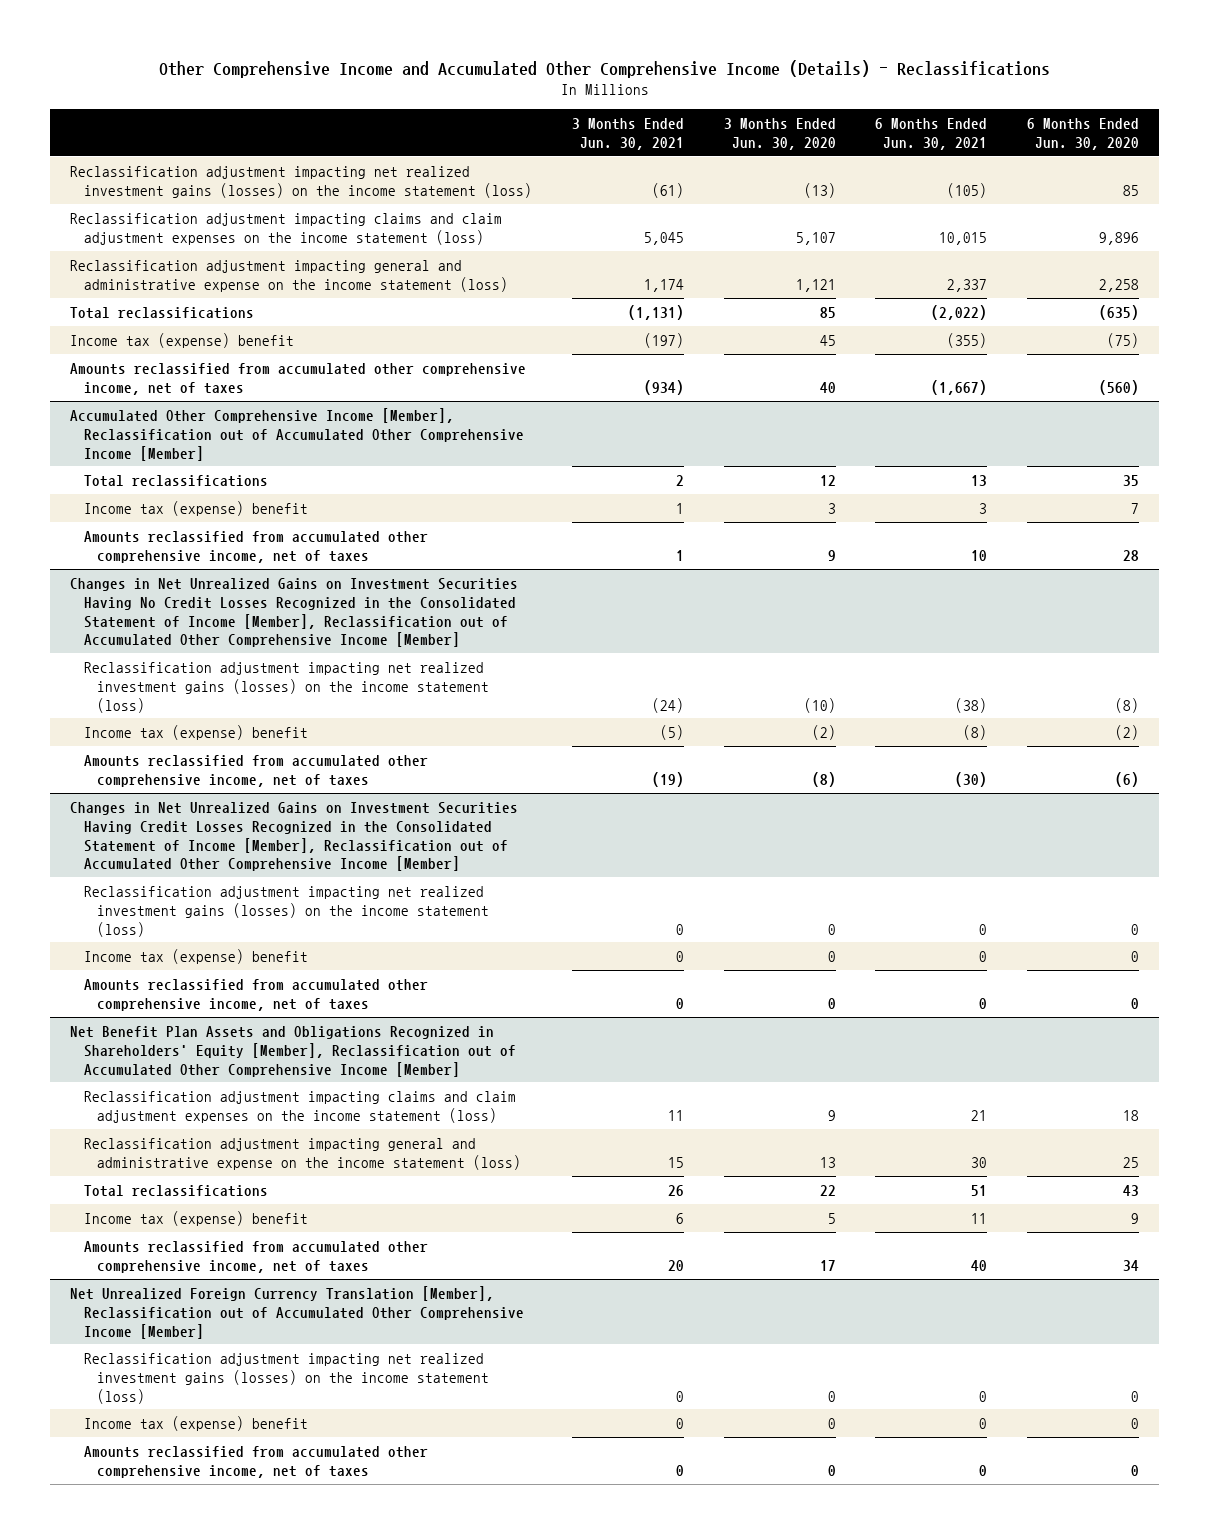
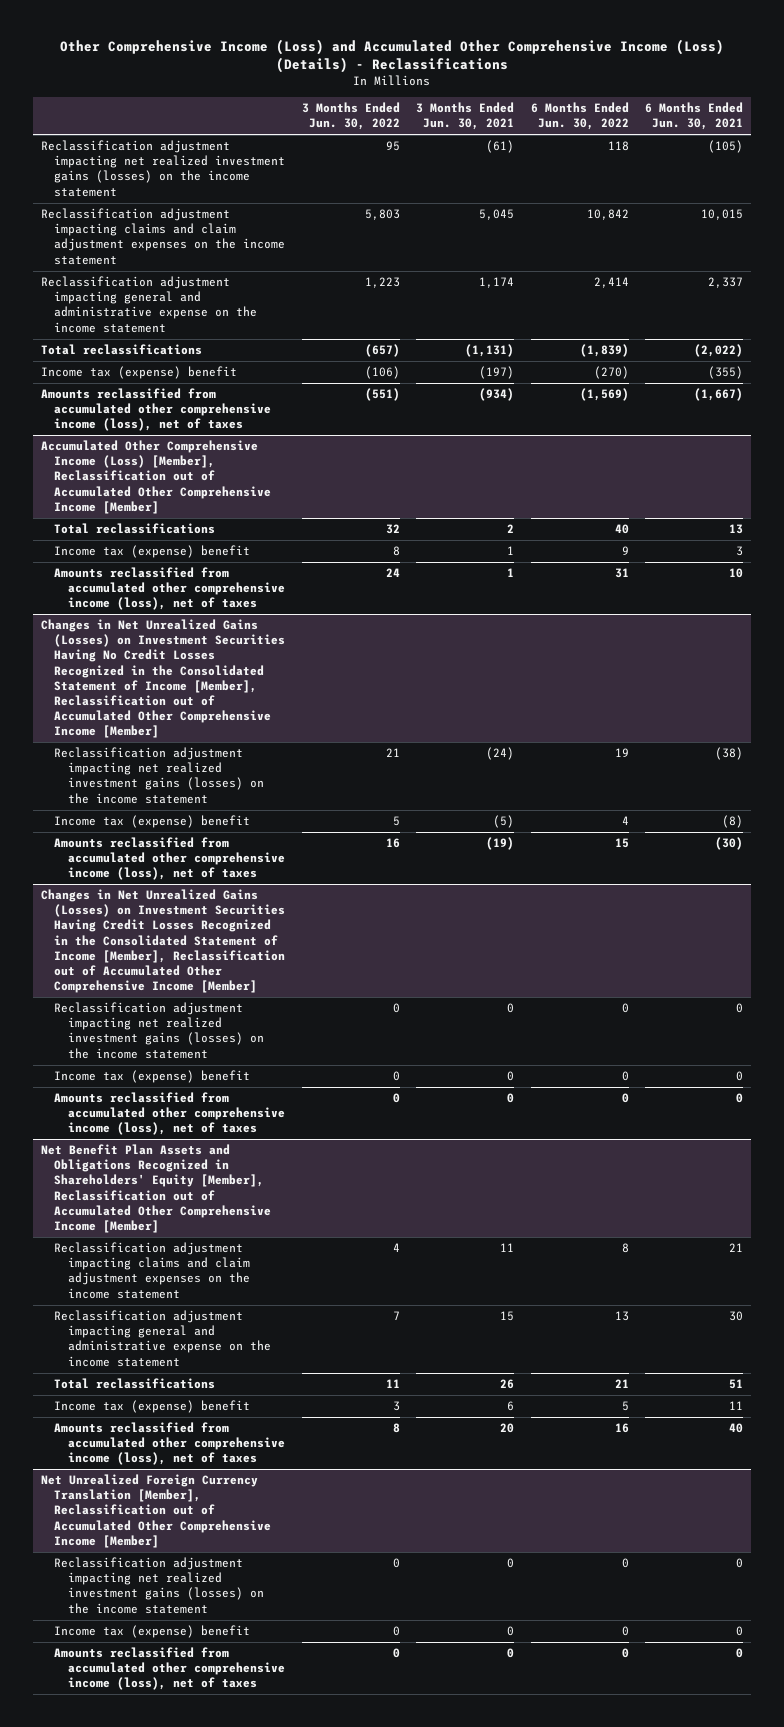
- Other Comprehensive Income and Accumulated Other Comprehensive Income (Details) - Reclassifications
+ Other Comprehensive Income (Loss) and Accumulated Other Comprehensive Income (Loss) (Details) - Reclassifications
- | 3 Months Ended Jun. 30, 2021 | 3 Months Ended Jun. 30, 2020 | 6 Months Ended Jun. 30, 2021 | 6 Months Ended Jun. 30, 2020
+ | 3 Months Ended Jun. 30, 2022 | 3 Months Ended Jun. 30, 2021 | 6 Months Ended Jun. 30, 2022 | 6 Months Ended Jun. 30, 2021
- Reclassification adjustment impacting net realized investment gains (losses) on the income statement (loss) | (61) | (13) | (105) | 85
- Reclassification adjustment impacting claims and claim adjustment expenses on the income statement (loss) | 5,045 | 5,107 | 10,015 | 9,896
- Reclassification adjustment impacting general and administrative expense on the income statement (loss) | 1,174 | 1,121 | 2,337 | 2,258
+ Reclassification adjustment impacting net realized investment gains (losses) on the income statement | 95 | (61) | 118 | (105)
+ Reclassification adjustment impacting claims and claim adjustment expenses on the income statement | 5,803 | 5,045 | 10,842 | 10,015
+ Reclassification adjustment impacting general and administrative expense on the income statement | 1,223 | 1,174 | 2,414 | 2,337
- Amounts reclassified from accumulated other comprehensive income, net of taxes | (934) | 40 | (1,667) | (560)
- Accumulated Other Comprehensive Income [Member], Reclassification out of Accumulated Other Comprehensive Income [Member]
+ Amounts reclassified from accumulated other comprehensive income (loss), net of taxes | (551) | (934) | (1,569) | (1,667)
+ Accumulated Other Comprehensive Income (Loss) [Member], Reclassification out of Accumulated Other Comprehensive Income [Member]
- Amounts reclassified from accumulated other comprehensive income, net of taxes | 1 | 9 | 10 | 28
- Changes in Net Unrealized Gains on Investment Securities Having No Credit Losses Recognized in the Consolidated Statement of Income [Member], Reclassification out of Accumulated Other Comprehensive Income [Member]
- Reclassification adjustment impacting net realized investment gains (losses) on the income statement (loss) | (24) | (10) | (38) | (8)
+ Amounts reclassified from accumulated other comprehensive income (loss), net of taxes | 24 | 1 | 31 | 10
+ Changes in Net Unrealized Gains (Losses) on Investment Securities Having No Credit Losses Recognized in the Consolidated Statement of Income [Member], Reclassification out of Accumulated Other Comprehensive Income [Member]
+ Reclassification adjustment impacting net realized investment gains (losses) on the income statement | 21 | (24) | 19 | (38)
- Amounts reclassified from accumulated other comprehensive income, net of taxes | (19) | (8) | (30) | (6)
- Changes in Net Unrealized Gains on Investment Securities Having Credit Losses Recognized in the Consolidated Statement of Income [Member], Reclassification out of Accumulated Other Comprehensive Income [Member]
- Reclassification adjustment impacting net realized investment gains (losses) on the income statement (loss) | 0 | 0 | 0 | 0
+ Amounts reclassified from accumulated other comprehensive income (loss), net of taxes | 16 | (19) | 15 | (30)
+ Changes in Net Unrealized Gains (Losses) on Investment Securities Having Credit Losses Recognized in the Consolidated Statement of Income [Member], Reclassification out of Accumulated Other Comprehensive Income [Member]
+ Reclassification adjustment impacting net realized investment gains (losses) on the income statement | 0 | 0 | 0 | 0
- Amounts reclassified from accumulated other comprehensive income, net of taxes | 0 | 0 | 0 | 0
+ Amounts reclassified from accumulated other comprehensive income (loss), net of taxes | 0 | 0 | 0 | 0
@ Net Benefit Plan Assets and Obligations Recognized in Shareholders' Equity [Member], Reclassification out of Accumulated Other Comprehensive Income [Member]
- Reclassification adjustment impacting claims and claim adjustment expenses on the income statement (loss) | 11 | 9 | 21 | 18
- Reclassification adjustment impacting general and administrative expense on the income statement (loss) | 15 | 13 | 30 | 25
+ Reclassification adjustment impacting claims and claim adjustment expenses on the income statement | 4 | 11 | 8 | 21
+ Reclassification adjustment impacting general and administrative expense on the income statement | 7 | 15 | 13 | 30
- Amounts reclassified from accumulated other comprehensive income, net of taxes | 20 | 17 | 40 | 34
+ Amounts reclassified from accumulated other comprehensive income (loss), net of taxes | 8 | 20 | 16 | 40
@ Net Unrealized Foreign Currency Translation [Member], Reclassification out of Accumulated Other Comprehensive Income [Member]
- Reclassification adjustment impacting net realized investment gains (losses) on the income statement (loss) | 0 | 0 | 0 | 0
+ Reclassification adjustment impacting net realized investment gains (losses) on the income statement | 0 | 0 | 0 | 0
- Amounts reclassified from accumulated other comprehensive income, net of taxes | 0 | 0 | 0 | 0
+ Amounts reclassified from accumulated other comprehensive income (loss), net of taxes | 0 | 0 | 0 | 0

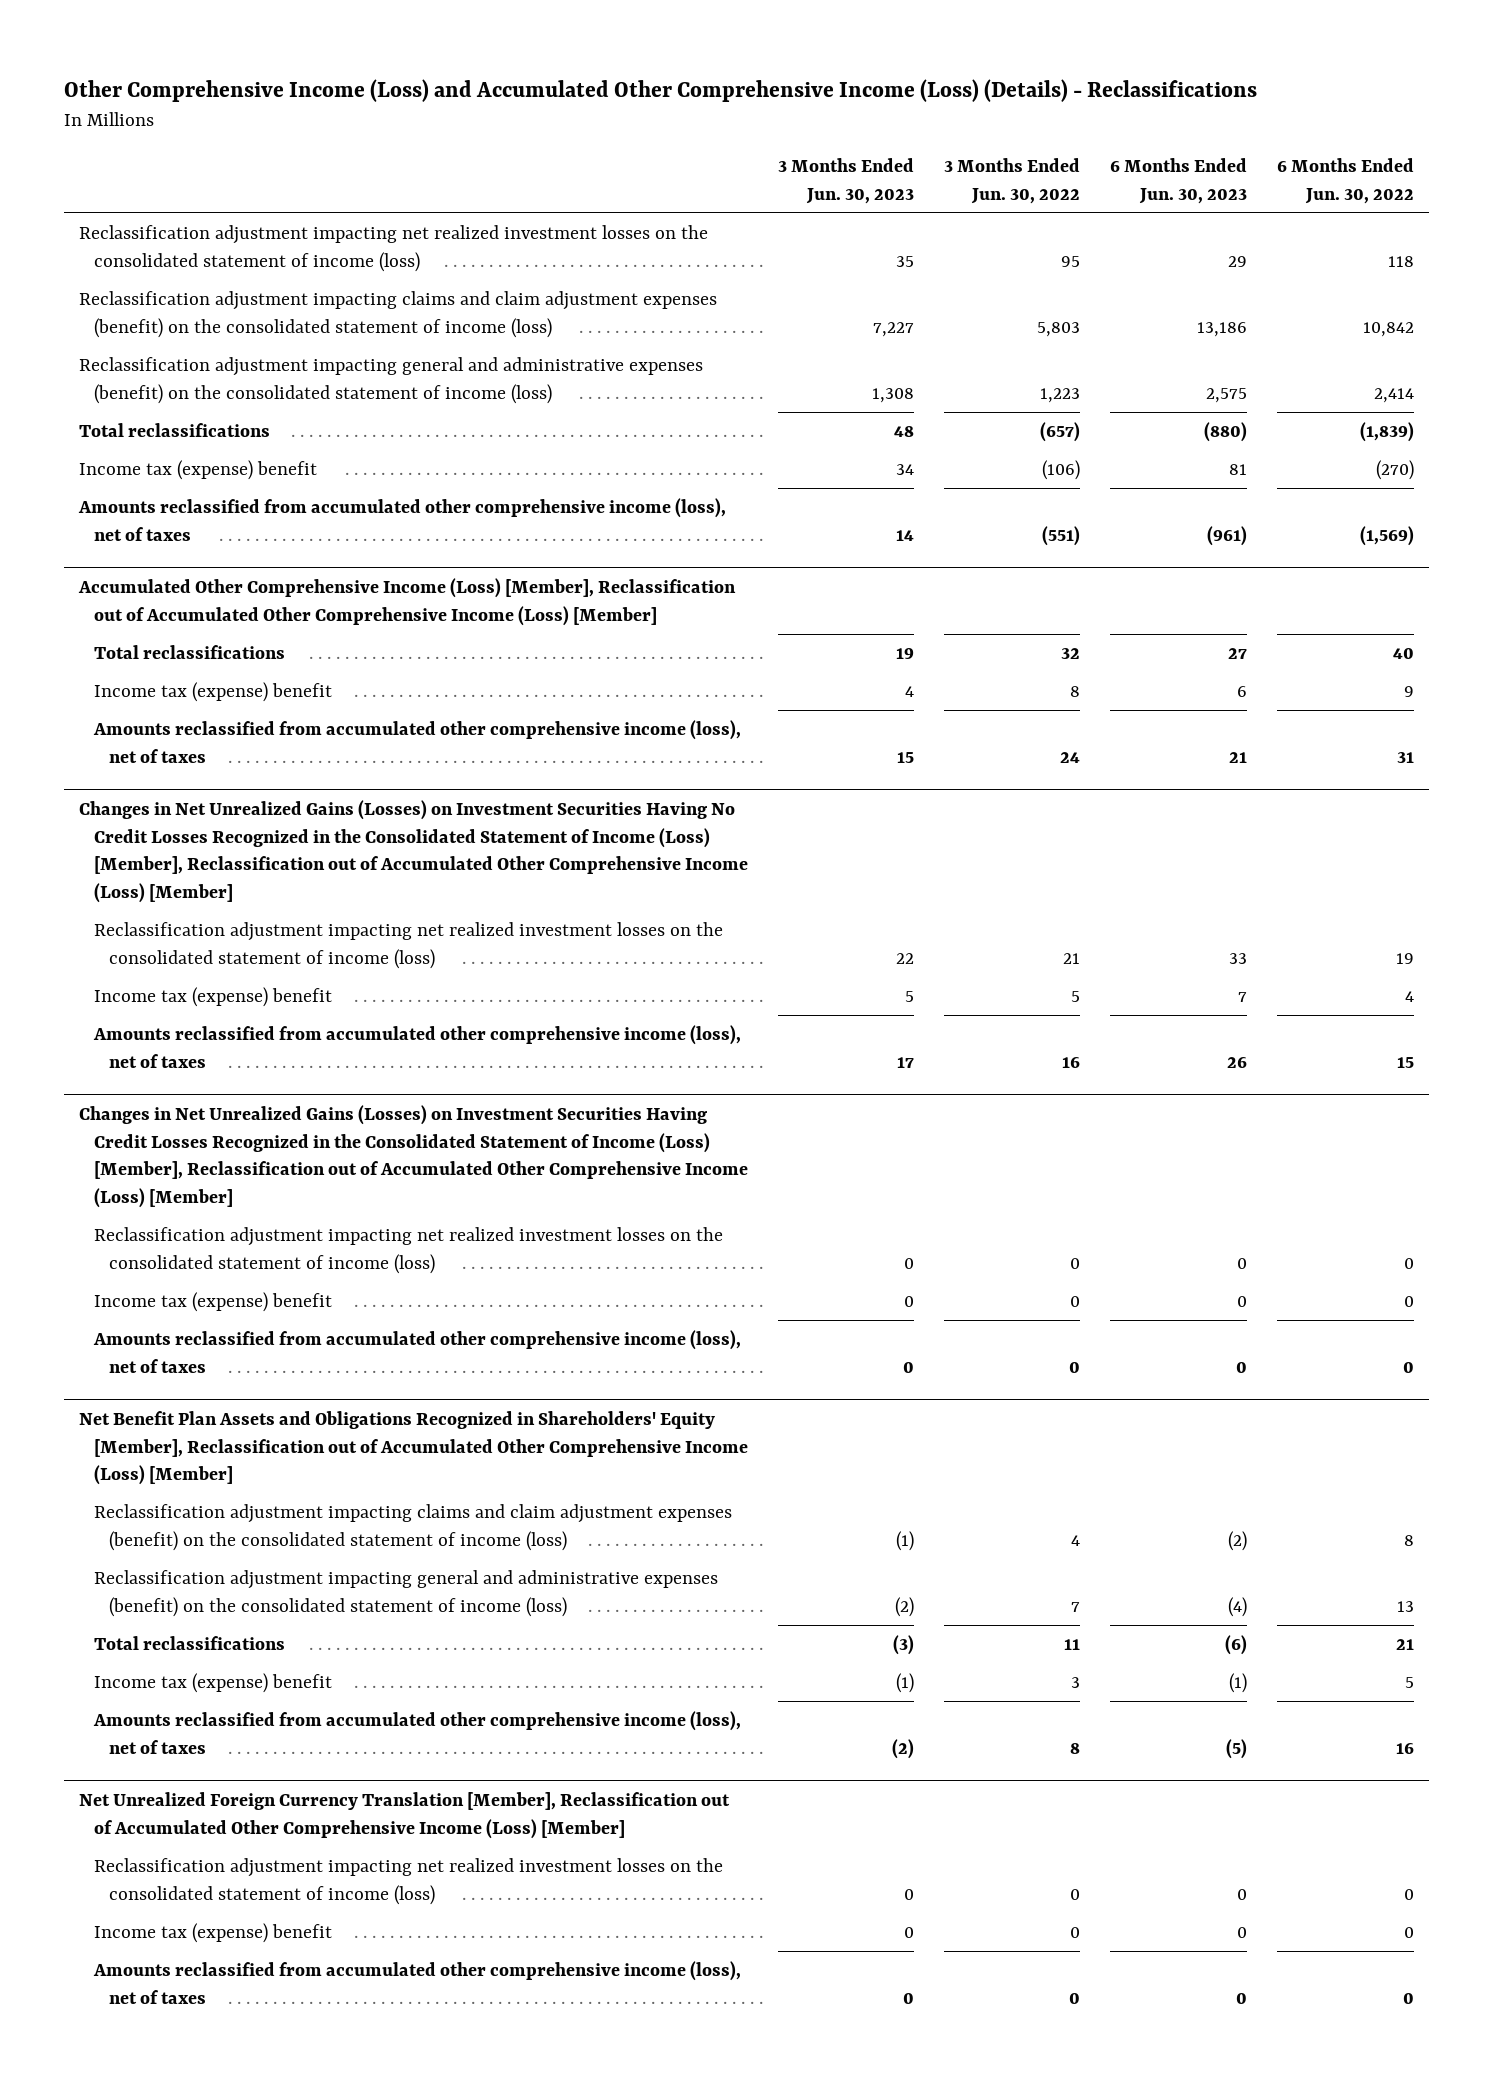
- | 3 Months Ended Jun. 30, 2022 | 3 Months Ended Jun. 30, 2021 | 6 Months Ended Jun. 30, 2022 | 6 Months Ended Jun. 30, 2021
+ | 3 Months Ended Jun. 30, 2023 | 3 Months Ended Jun. 30, 2022 | 6 Months Ended Jun. 30, 2023 | 6 Months Ended Jun. 30, 2022
- Reclassification adjustment impacting net realized investment gains (losses) on the income statement | 95 | (61) | 118 | (105)
- Reclassification adjustment impacting claims and claim adjustment expenses on the income statement | 5,803 | 5,045 | 10,842 | 10,015
- Reclassification adjustment impacting general and administrative expense on the income statement | 1,223 | 1,174 | 2,414 | 2,337
+ Reclassification adjustment impacting net realized investment losses on the consolidated statement of income (loss) | 35 | 95 | 29 | 118
+ Reclassification adjustment impacting claims and claim adjustment expenses (benefit) on the consolidated statement of income (loss) | 7,227 | 5,803 | 13,186 | 10,842
+ Reclassification adjustment impacting general and administrative expenses (benefit) on the consolidated statement of income (loss) | 1,308 | 1,223 | 2,575 | 2,414
- Accumulated Other Comprehensive Income (Loss) [Member], Reclassification out of Accumulated Other Comprehensive Income [Member]
+ Accumulated Other Comprehensive Income (Loss) [Member], Reclassification out of Accumulated Other Comprehensive Income (Loss) [Member]
- Changes in Net Unrealized Gains (Losses) on Investment Securities Having No Credit Losses Recognized in the Consolidated Statement of Income [Member], Reclassification out of Accumulated Other Comprehensive Income [Member]
- Reclassification adjustment impacting net realized investment gains (losses) on the income statement | 21 | (24) | 19 | (38)
+ Changes in Net Unrealized Gains (Losses) on Investment Securities Having No Credit Losses Recognized in the Consolidated Statement of Income (Loss) [Member], Reclassification out of Accumulated Other Comprehensive Income (Loss) [Member]
+ Reclassification adjustment impacting net realized investment losses on the consolidated statement of income (loss) | 22 | 21 | 33 | 19
- Changes in Net Unrealized Gains (Losses) on Investment Securities Having Credit Losses Recognized in the Consolidated Statement of Income [Member], Reclassification out of Accumulated Other Comprehensive Income [Member]
- Reclassification adjustment impacting net realized investment gains (losses) on the income statement | 0 | 0 | 0 | 0
+ Changes in Net Unrealized Gains (Losses) on Investment Securities Having Credit Losses Recognized in the Consolidated Statement of Income (Loss) [Member], Reclassification out of Accumulated Other Comprehensive Income (Loss) [Member]
+ Reclassification adjustment impacting net realized investment losses on the consolidated statement of income (loss) | 0 | 0 | 0 | 0
- Net Benefit Plan Assets and Obligations Recognized in Shareholders' Equity [Member], Reclassification out of Accumulated Other Comprehensive Income [Member]
- Reclassification adjustment impacting claims and claim adjustment expenses on the income statement | 4 | 11 | 8 | 21
- Reclassification adjustment impacting general and administrative expense on the income statement | 7 | 15 | 13 | 30
+ Net Benefit Plan Assets and Obligations Recognized in Shareholders' Equity [Member], Reclassification out of Accumulated Other Comprehensive Income (Loss) [Member]
+ Reclassification adjustment impacting claims and claim adjustment expenses (benefit) on the consolidated statement of income (loss) | (1) | 4 | (2) | 8
+ Reclassification adjustment impacting general and administrative expenses (benefit) on the consolidated statement of income (loss) | (2) | 7 | (4) | 13
- Net Unrealized Foreign Currency Translation [Member], Reclassification out of Accumulated Other Comprehensive Income [Member]
- Reclassification adjustment impacting net realized investment gains (losses) on the income statement | 0 | 0 | 0 | 0
+ Net Unrealized Foreign Currency Translation [Member], Reclassification out of Accumulated Other Comprehensive Income (Loss) [Member]
+ Reclassification adjustment impacting net realized investment losses on the consolidated statement of income (loss) | 0 | 0 | 0 | 0

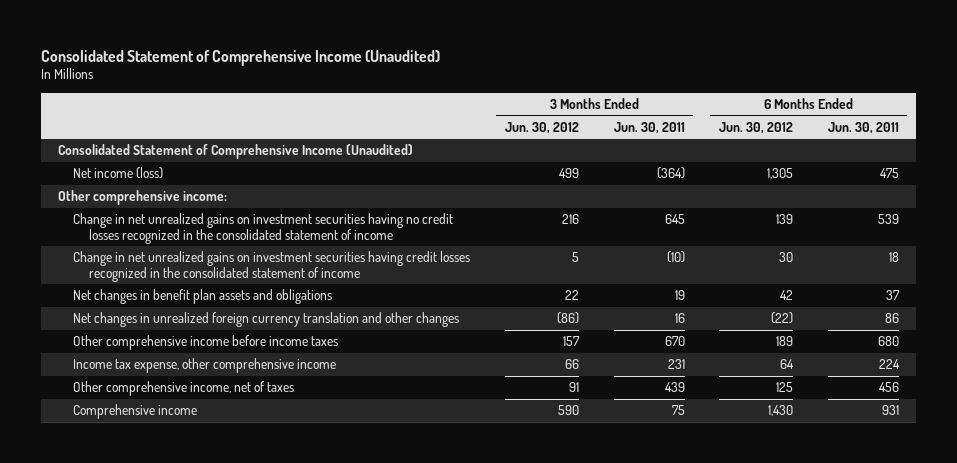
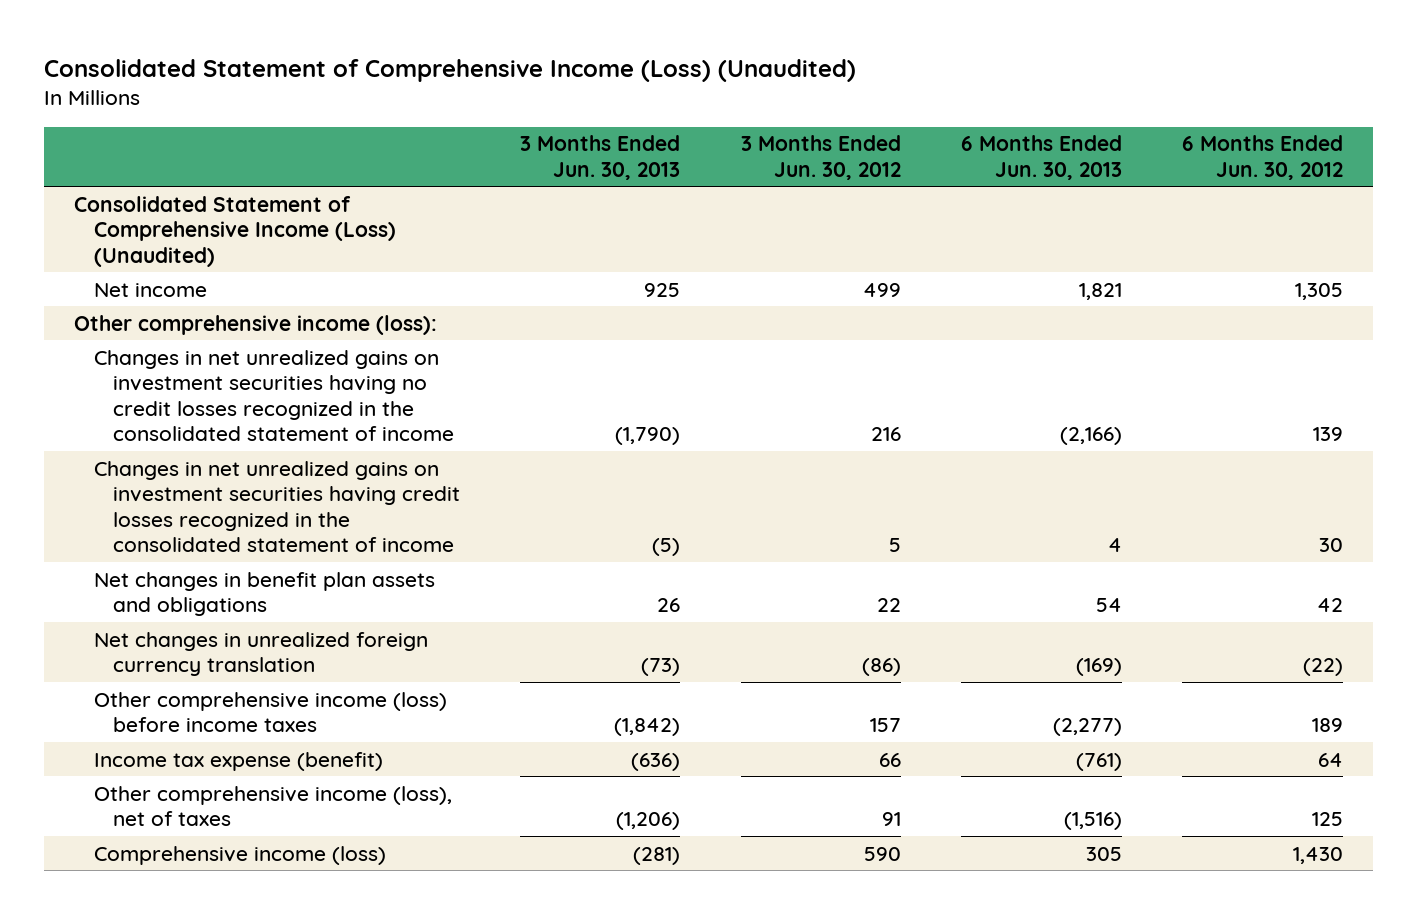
- Consolidated Statement of Comprehensive Income (Unaudited)
+ Consolidated Statement of Comprehensive Income (Loss) (Unaudited)
- | 3 Months Ended Jun. 30, 2012 | 3 Months Ended Jun. 30, 2011 | 6 Months Ended Jun. 30, 2012 | 6 Months Ended Jun. 30, 2011
+ | 3 Months Ended Jun. 30, 2013 | 3 Months Ended Jun. 30, 2012 | 6 Months Ended Jun. 30, 2013 | 6 Months Ended Jun. 30, 2012
- Consolidated Statement of Comprehensive Income (Unaudited)
- Net income (loss) | 499 | (364) | 1,305 | 475
- Other comprehensive income:
- Change in net unrealized gains on investment securities having no credit losses recognized in the consolidated statement of income | 216 | 645 | 139 | 539
- Change in net unrealized gains on investment securities having credit losses recognized in the consolidated statement of income | 5 | (10) | 30 | 18
+ Consolidated Statement of Comprehensive Income (Loss) (Unaudited)
+ Net income | 925 | 499 | 1,821 | 1,305
+ Other comprehensive income (loss):
+ Changes in net unrealized gains on investment securities having no credit losses recognized in the consolidated statement of income | (1,790) | 216 | (2,166) | 139
+ Changes in net unrealized gains on investment securities having credit losses recognized in the consolidated statement of income | (5) | 5 | 4 | 30
- Net changes in unrealized foreign currency translation and other changes | (86) | 16 | (22) | 86
- Other comprehensive income before income taxes | 157 | 670 | 189 | 680
- Income tax expense, other comprehensive income | 66 | 231 | 64 | 224
- Other comprehensive income, net of taxes | 91 | 439 | 125 | 456
- Comprehensive income | 590 | 75 | 1,430 | 931
+ Net changes in unrealized foreign currency translation | (73) | (86) | (169) | (22)
+ Other comprehensive income (loss) before income taxes | (1,842) | 157 | (2,277) | 189
+ Income tax expense (benefit) | (636) | 66 | (761) | 64
+ Other comprehensive income (loss), net of taxes | (1,206) | 91 | (1,516) | 125
+ Comprehensive income (loss) | (281) | 590 | 305 | 1,430

